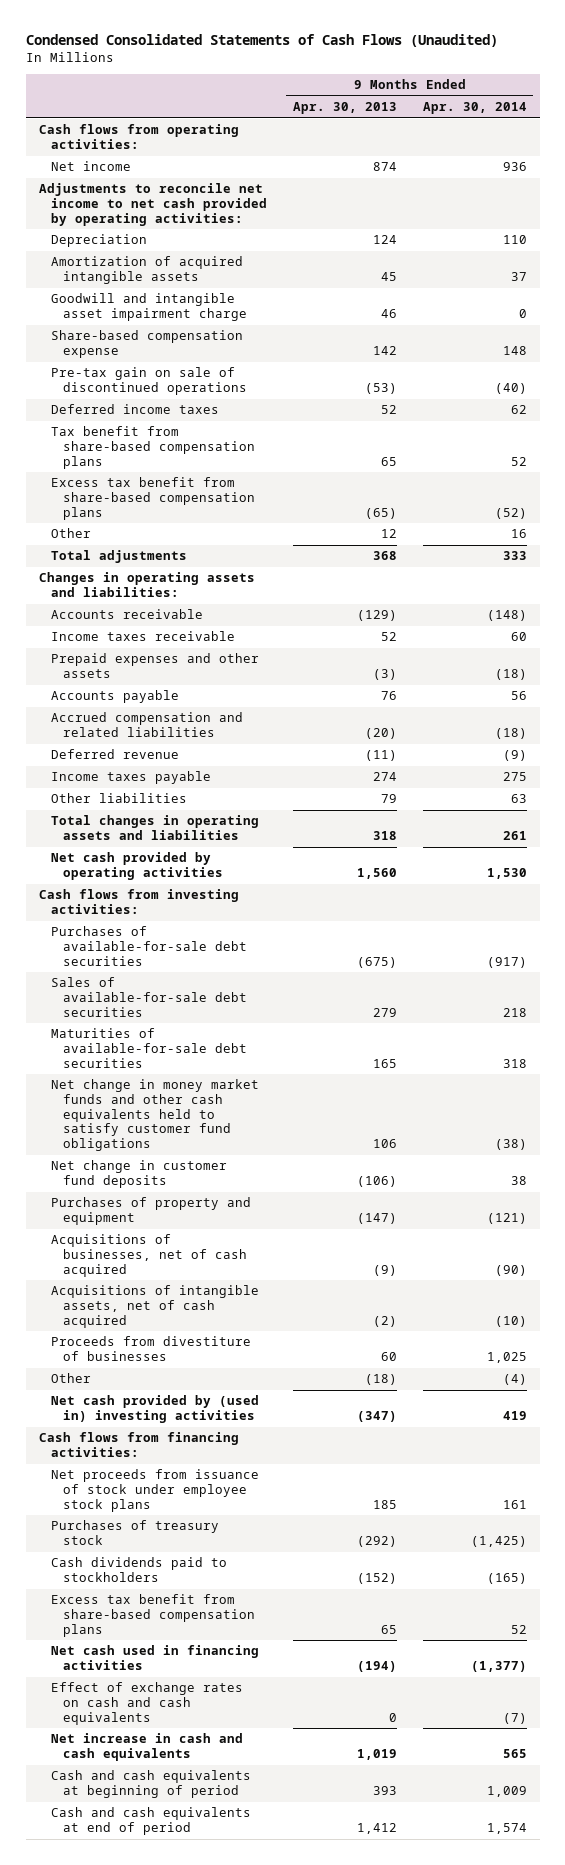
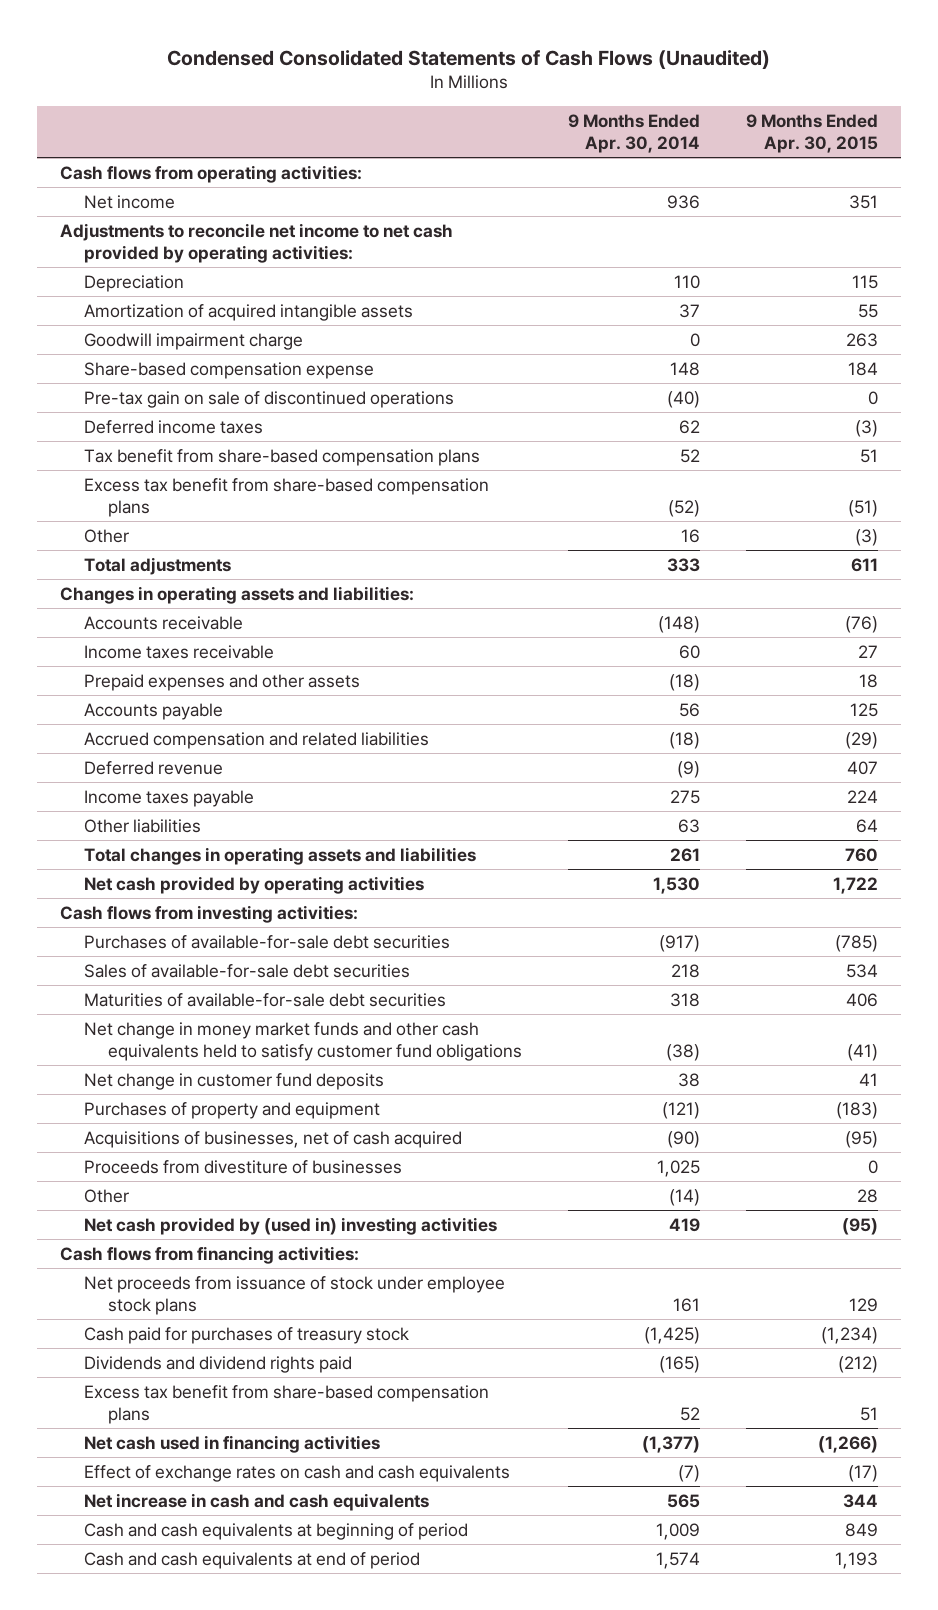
- | 9 Months Ended Apr. 30, 2013 | 9 Months Ended Apr. 30, 2014
+ | 9 Months Ended Apr. 30, 2014 | 9 Months Ended Apr. 30, 2015
- Goodwill and intangible asset impairment charge | 46 | 0
+ Goodwill impairment charge | 0 | 263
- Acquisitions of intangible assets, net of cash acquired | (2) | (10)
- Other | (18) | (4)
+ Other | (14) | 28
- Purchases of treasury stock | (292) | (1,425)
- Cash dividends paid to stockholders | (152) | (165)
+ Cash paid for purchases of treasury stock | (1,425) | (1,234)
+ Dividends and dividend rights paid | (165) | (212)

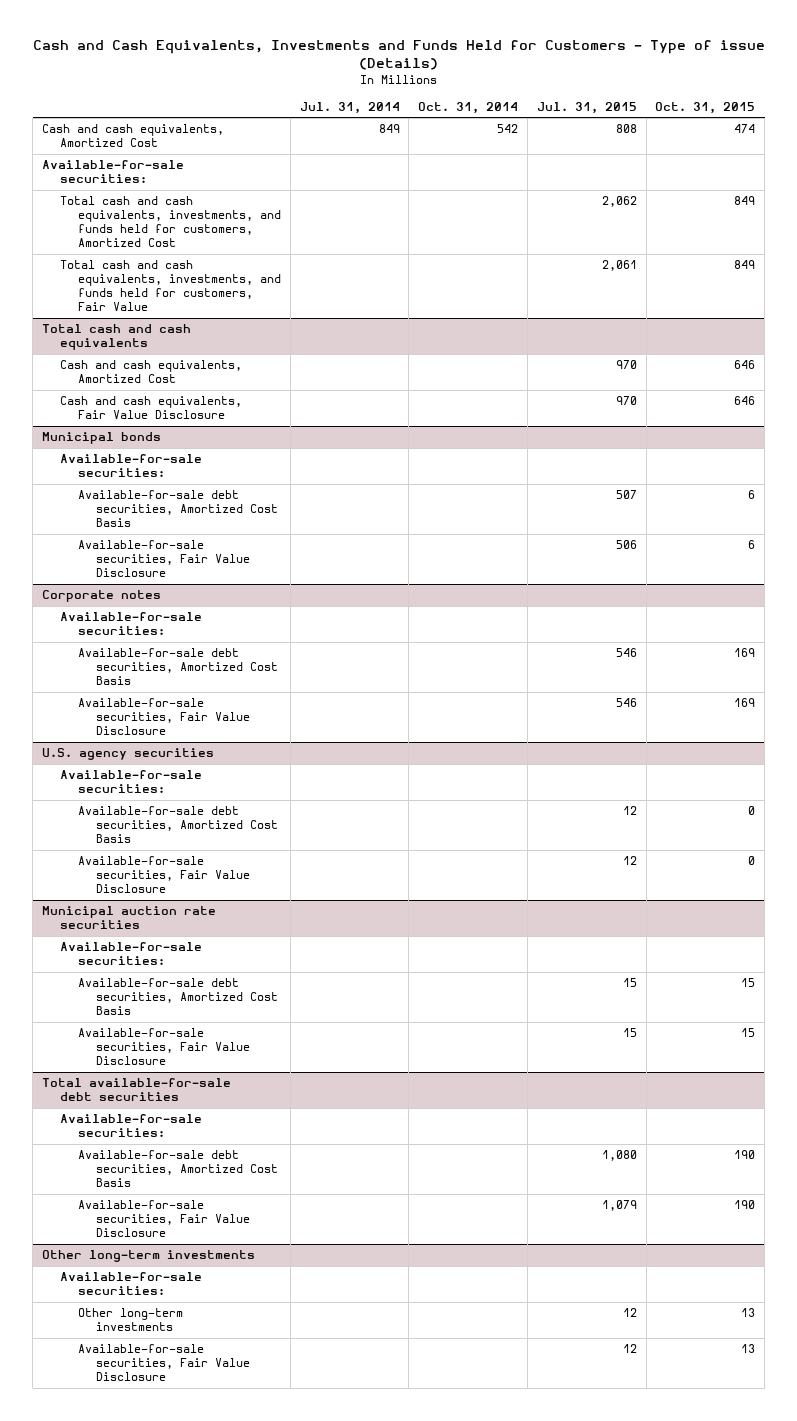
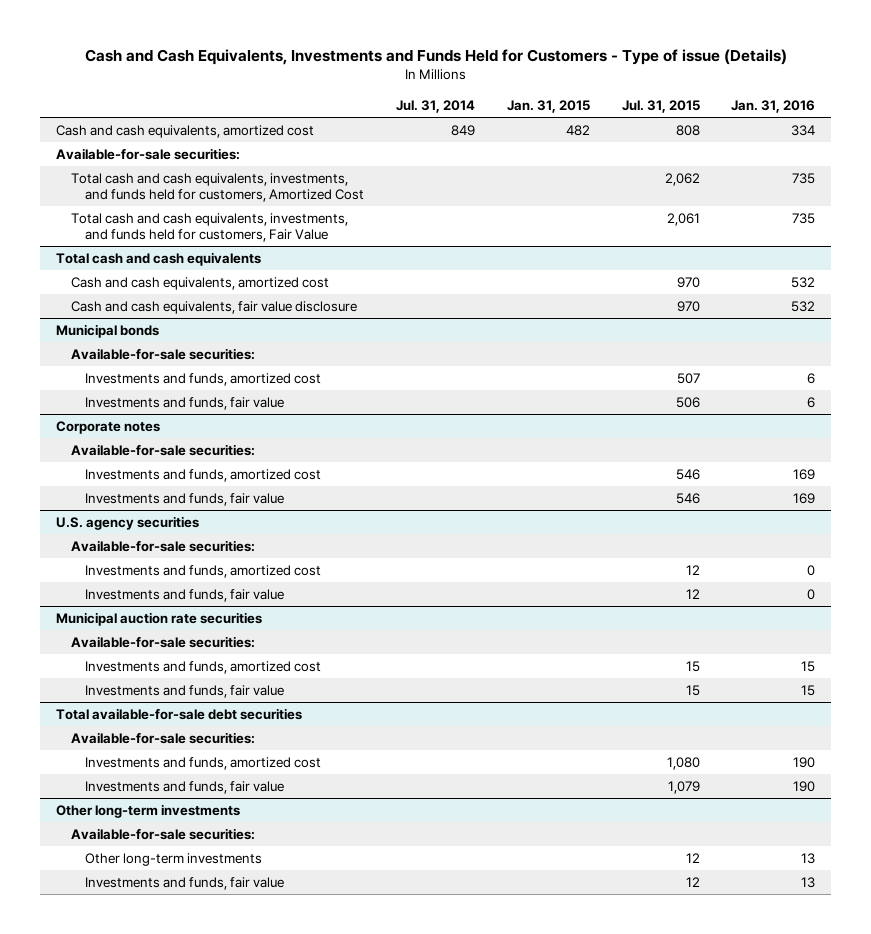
- | Jul. 31, 2014 | Oct. 31, 2014 | Jul. 31, 2015 | Oct. 31, 2015
+ | Jul. 31, 2014 | Jan. 31, 2015 | Jul. 31, 2015 | Jan. 31, 2016
- Cash and cash equivalents, Amortized Cost | 849 | 542 | 808 | 474
+ Cash and cash equivalents, amortized cost | 849 | 482 | 808 | 334
@ Total cash and cash equivalents
- Cash and cash equivalents, Amortized Cost | | | 970 | 646
- Cash and cash equivalents, Fair Value Disclosure | | | 970 | 646
+ Cash and cash equivalents, amortized cost | | | 970 | 532
+ Cash and cash equivalents, fair value disclosure | | | 970 | 532
@ Municipal bonds
- Available-for-sale debt securities, Amortized Cost Basis | | | 507 | 6
- Available-for-sale securities, Fair Value Disclosure | | | 506 | 6
+ Investments and funds, amortized cost | | | 507 | 6
+ Investments and funds, fair value | | | 506 | 6
@ Corporate notes
- Available-for-sale debt securities, Amortized Cost Basis | | | 546 | 169
- Available-for-sale securities, Fair Value Disclosure | | | 546 | 169
+ Investments and funds, amortized cost | | | 546 | 169
+ Investments and funds, fair value | | | 546 | 169
@ U.S. agency securities
- Available-for-sale debt securities, Amortized Cost Basis | | | 12 | 0
- Available-for-sale securities, Fair Value Disclosure | | | 12 | 0
+ Investments and funds, amortized cost | | | 12 | 0
+ Investments and funds, fair value | | | 12 | 0
@ Municipal auction rate securities
- Available-for-sale debt securities, Amortized Cost Basis | | | 15 | 15
- Available-for-sale securities, Fair Value Disclosure | | | 15 | 15
+ Investments and funds, amortized cost | | | 15 | 15
+ Investments and funds, fair value | | | 15 | 15
@ Total available-for-sale debt securities
- Available-for-sale debt securities, Amortized Cost Basis | | | 1,080 | 190
- Available-for-sale securities, Fair Value Disclosure | | | 1,079 | 190
+ Investments and funds, amortized cost | | | 1,080 | 190
+ Investments and funds, fair value | | | 1,079 | 190
@ Other long-term investments
- Available-for-sale securities, Fair Value Disclosure | | | 12 | 13
+ Investments and funds, fair value | | | 12 | 13

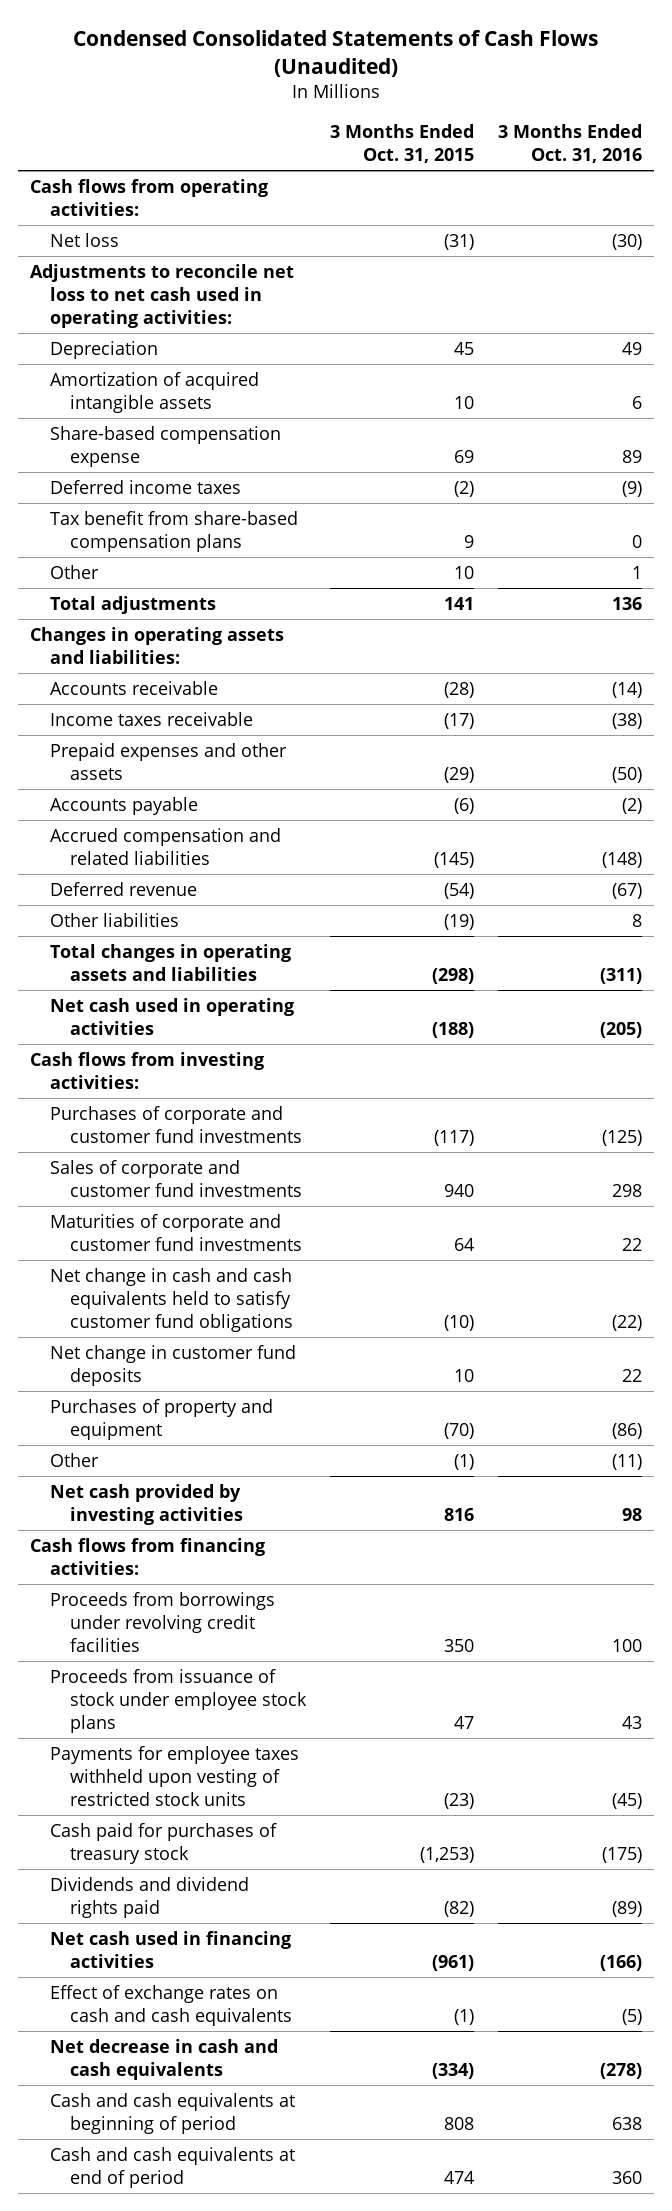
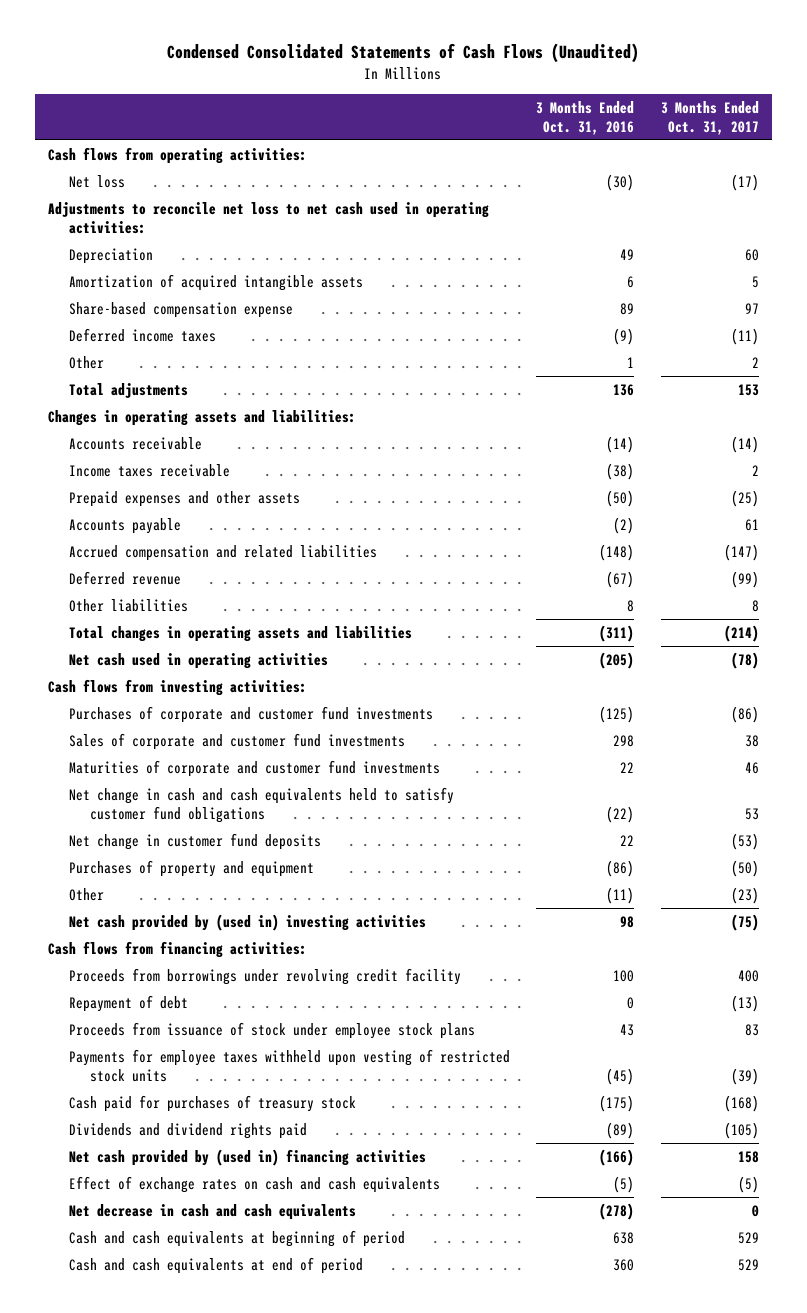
- | 3 Months Ended Oct. 31, 2015 | 3 Months Ended Oct. 31, 2016
+ | 3 Months Ended Oct. 31, 2016 | 3 Months Ended Oct. 31, 2017
- Tax benefit from share-based compensation plans | 9 | 0
- Net cash provided by investing activities | 816 | 98
+ Net cash provided by (used in) investing activities | 98 | (75)
- Proceeds from borrowings under revolving credit facilities | 350 | 100
+ Proceeds from borrowings under revolving credit facility | 100 | 400
+ Repayment of debt | 0 | (13)
- Net cash used in financing activities | (961) | (166)
+ Net cash provided by (used in) financing activities | (166) | 158

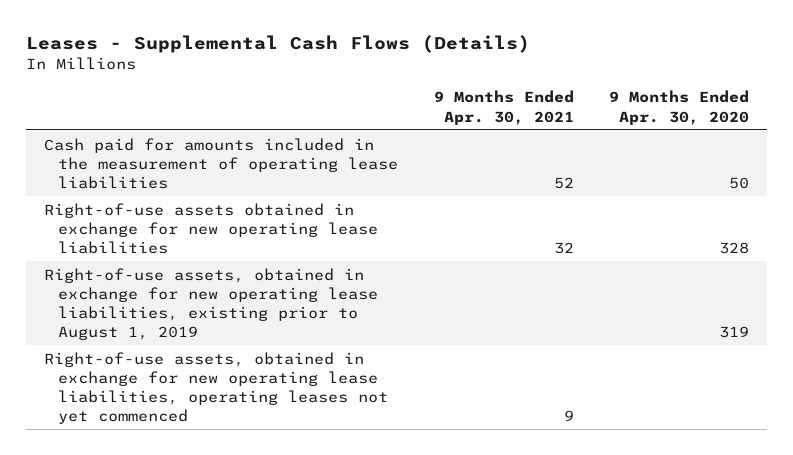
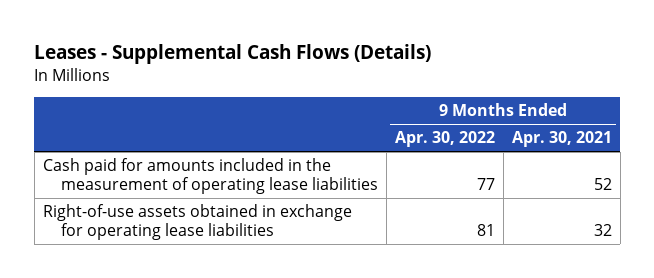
- | 9 Months Ended Apr. 30, 2021 | 9 Months Ended Apr. 30, 2020
+ | 9 Months Ended Apr. 30, 2022 | 9 Months Ended Apr. 30, 2021
- Right-of-use assets obtained in exchange for new operating lease liabilities | 32 | 328
- Right-of-use assets, obtained in exchange for new operating lease liabilities, existing prior to August 1, 2019 | | 319
- Right-of-use assets, obtained in exchange for new operating lease liabilities, operating leases not yet commenced | 9 |
+ Right-of-use assets obtained in exchange for operating lease liabilities | 81 | 32

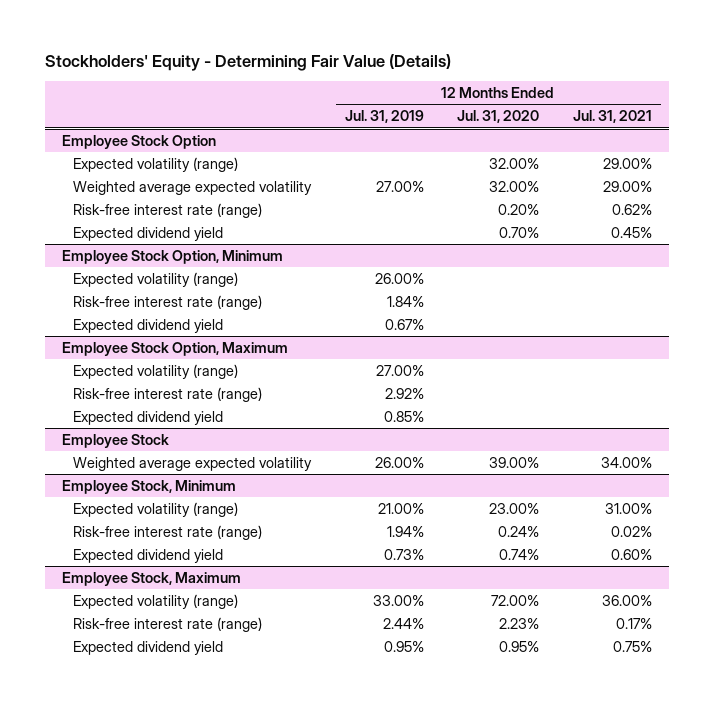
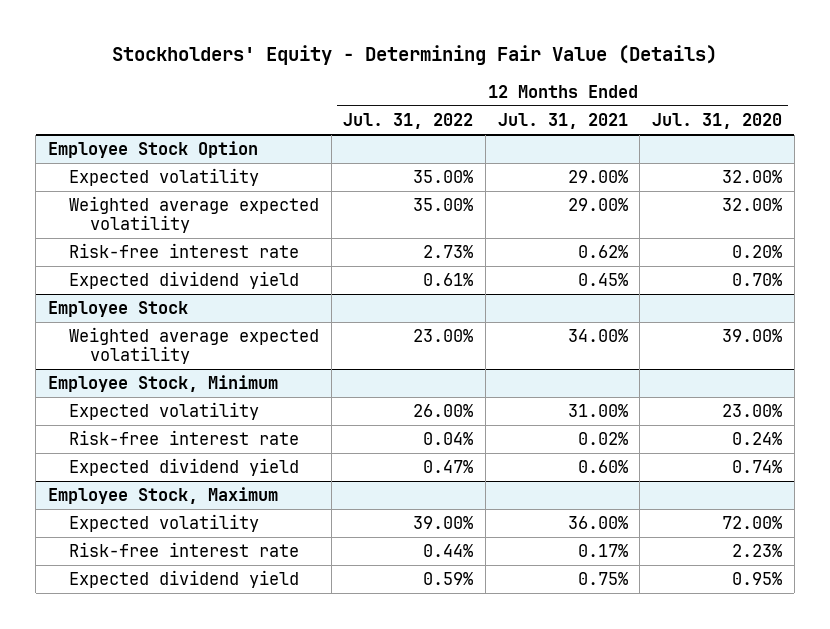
- | 12 Months Ended Jul. 31, 2019 | 12 Months Ended Jul. 31, 2020 | 12 Months Ended Jul. 31, 2021
+ | 12 Months Ended Jul. 31, 2022 | 12 Months Ended Jul. 31, 2021 | 12 Months Ended Jul. 31, 2020
@ Employee Stock Option
- Expected volatility (range) | | 32.00% | 29.00%
+ Expected volatility | 35.00% | 29.00% | 32.00%
- Risk-free interest rate (range) | | 0.20% | 0.62%
+ Risk-free interest rate | 2.73% | 0.62% | 0.20%
- Employee Stock Option, Minimum
- Expected volatility (range) | 26.00% | |
- Risk-free interest rate (range) | 1.84% | |
- Expected dividend yield | 0.67% | |
- Employee Stock Option, Maximum
- Expected volatility (range) | 27.00% | |
- Risk-free interest rate (range) | 2.92% | |
- Expected dividend yield | 0.85% | |
@ Employee Stock, Minimum
- Expected volatility (range) | 21.00% | 23.00% | 31.00%
- Risk-free interest rate (range) | 1.94% | 0.24% | 0.02%
+ Expected volatility | 26.00% | 31.00% | 23.00%
+ Risk-free interest rate | 0.04% | 0.02% | 0.24%
@ Employee Stock, Maximum
- Expected volatility (range) | 33.00% | 72.00% | 36.00%
- Risk-free interest rate (range) | 2.44% | 2.23% | 0.17%
+ Expected volatility | 39.00% | 36.00% | 72.00%
+ Risk-free interest rate | 0.44% | 0.17% | 2.23%

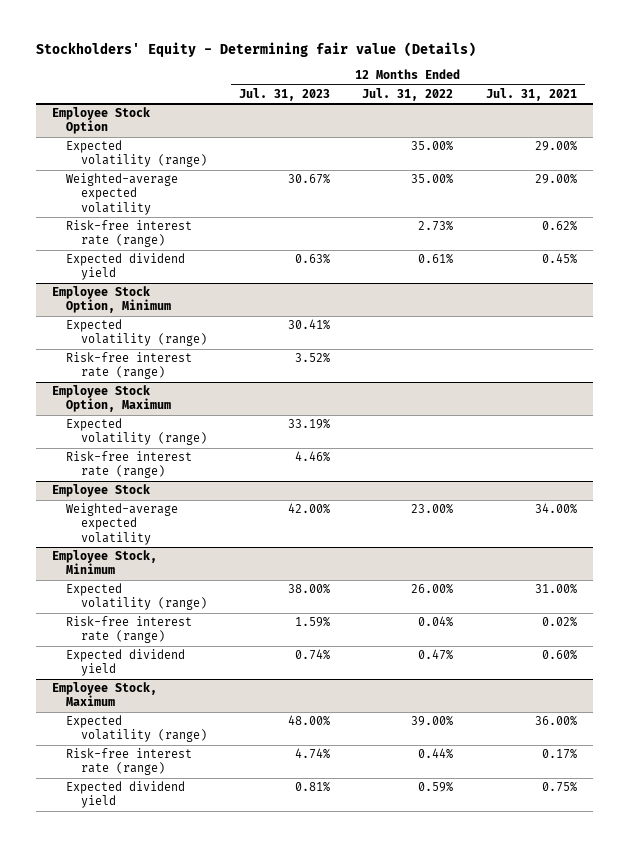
- Stockholders' Equity - Determining Fair Value (Details)
+ Stockholders' Equity - Determining fair value (Details)
- | 12 Months Ended Jul. 31, 2022 | 12 Months Ended Jul. 31, 2021 | 12 Months Ended Jul. 31, 2020
+ | 12 Months Ended Jul. 31, 2023 | 12 Months Ended Jul. 31, 2022 | 12 Months Ended Jul. 31, 2021
@ Employee Stock Option
- Expected volatility | 35.00% | 29.00% | 32.00%
- Weighted average expected volatility | 35.00% | 29.00% | 32.00%
- Risk-free interest rate | 2.73% | 0.62% | 0.20%
+ Expected volatility (range) | | 35.00% | 29.00%
+ Weighted-average expected volatility | 30.67% | 35.00% | 29.00%
+ Risk-free interest rate (range) | | 2.73% | 0.62%
+ Employee Stock Option, Minimum
+ Expected volatility (range) | 30.41% | |
+ Risk-free interest rate (range) | 3.52% | |
+ Employee Stock Option, Maximum
+ Expected volatility (range) | 33.19% | |
+ Risk-free interest rate (range) | 4.46% | |
@ Employee Stock
- Weighted average expected volatility | 23.00% | 34.00% | 39.00%
+ Weighted-average expected volatility | 42.00% | 23.00% | 34.00%
@ Employee Stock, Minimum
- Expected volatility | 26.00% | 31.00% | 23.00%
- Risk-free interest rate | 0.04% | 0.02% | 0.24%
+ Expected volatility (range) | 38.00% | 26.00% | 31.00%
+ Risk-free interest rate (range) | 1.59% | 0.04% | 0.02%
@ Employee Stock, Maximum
- Expected volatility | 39.00% | 36.00% | 72.00%
- Risk-free interest rate | 0.44% | 0.17% | 2.23%
+ Expected volatility (range) | 48.00% | 39.00% | 36.00%
+ Risk-free interest rate (range) | 4.74% | 0.44% | 0.17%

